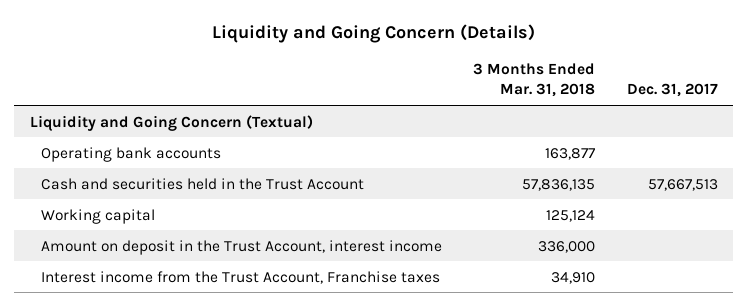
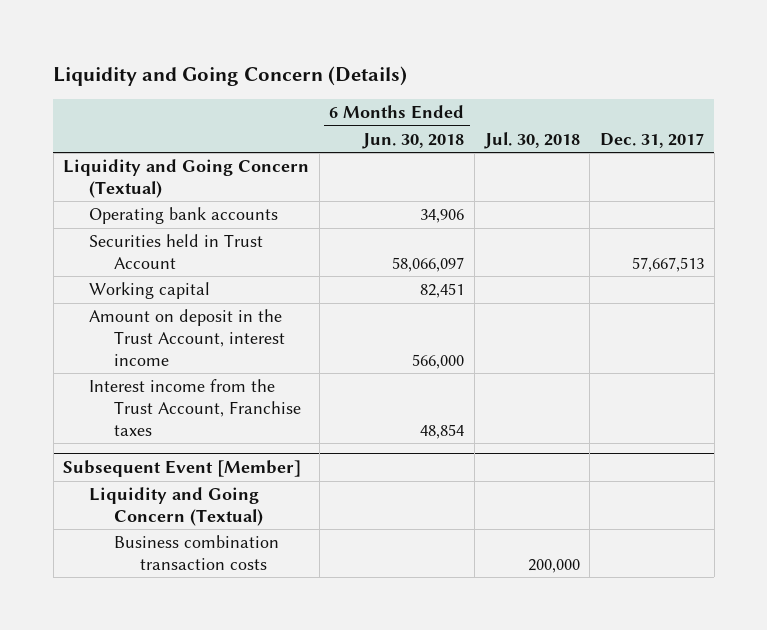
- | 3 Months Ended Mar. 31, 2018 | Dec. 31, 2017
+ | 6 Months Ended Jun. 30, 2018 | Jul. 30, 2018 | Dec. 31, 2017
- Cash and securities held in the Trust Account | 57,836,135 | 57,667,513
+ Securities held in Trust Account | 58,066,097 | | 57,667,513
+ Subsequent Event [Member]
+ Liquidity and Going Concern (Textual)
+ Business combination transaction costs | | 200,000 |

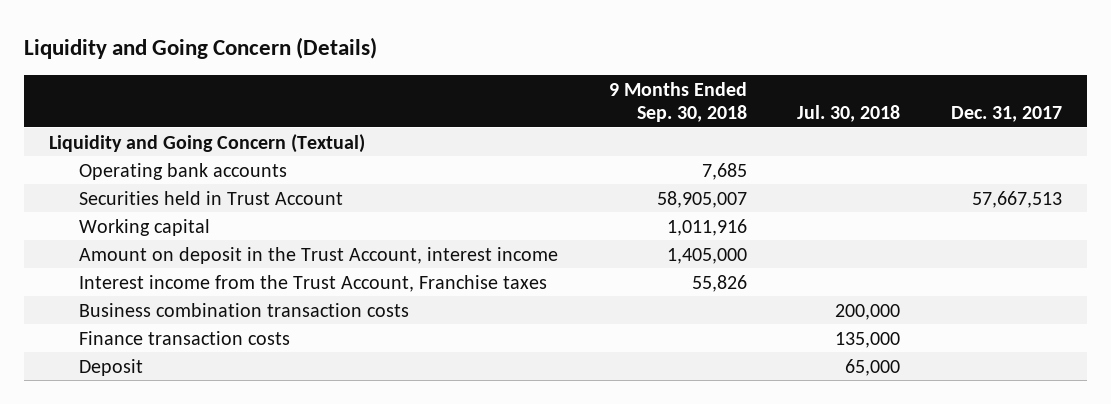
- | 6 Months Ended Jun. 30, 2018 | Jul. 30, 2018 | Dec. 31, 2017
+ | 9 Months Ended Sep. 30, 2018 | Jul. 30, 2018 | Dec. 31, 2017
- Subsequent Event [Member]
- Liquidity and Going Concern (Textual)
- Business combination transaction costs | | 200,000 |
+ Business combination transaction costs | | 200,000 |
+ Finance transaction costs | | 135,000 |
+ Deposit | | 65,000 |

